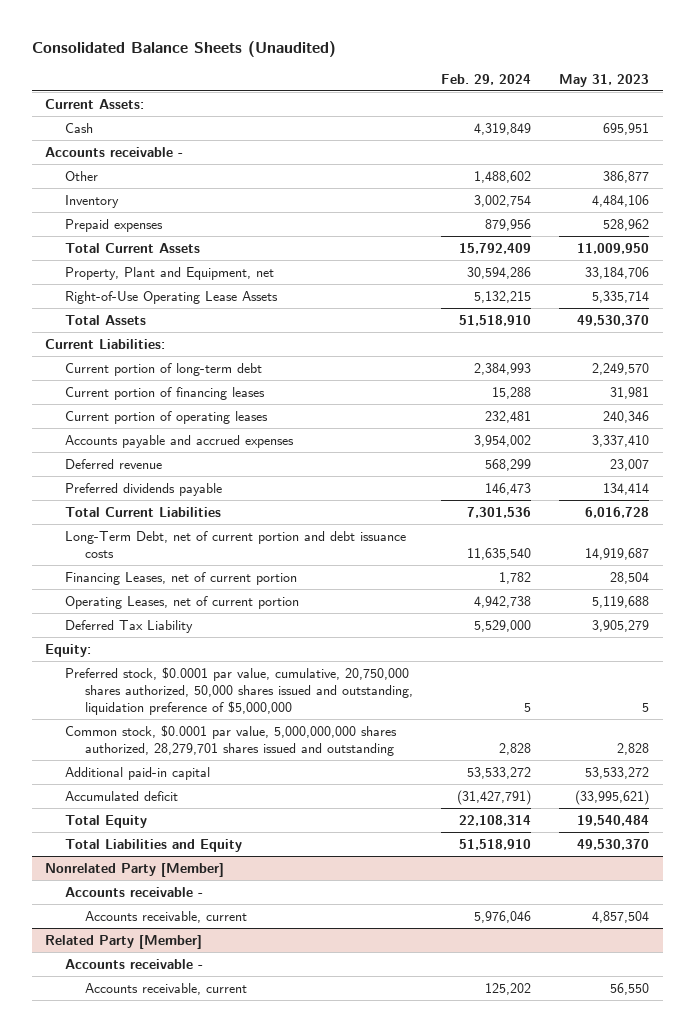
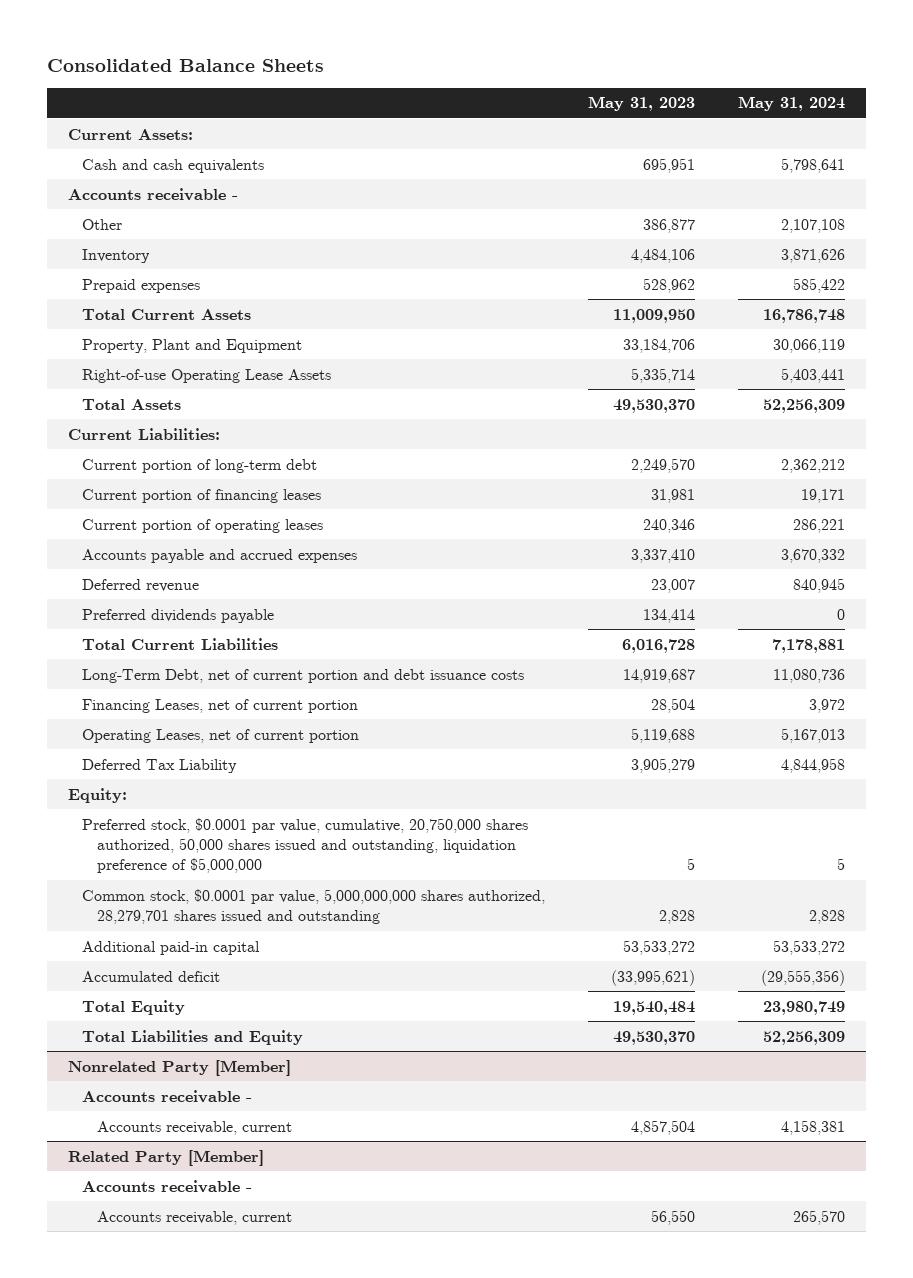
- Consolidated Balance Sheets (Unaudited)
+ Consolidated Balance Sheets
- | Feb. 29, 2024 | May 31, 2023
+ | May 31, 2023 | May 31, 2024
- Cash | 4,319,849 | 695,951
+ Cash and cash equivalents | 695,951 | 5,798,641
- Property, Plant and Equipment, net | 30,594,286 | 33,184,706
- Right-of-Use Operating Lease Assets | 5,132,215 | 5,335,714
+ Property, Plant and Equipment | 33,184,706 | 30,066,119
+ Right-of-use Operating Lease Assets | 5,335,714 | 5,403,441

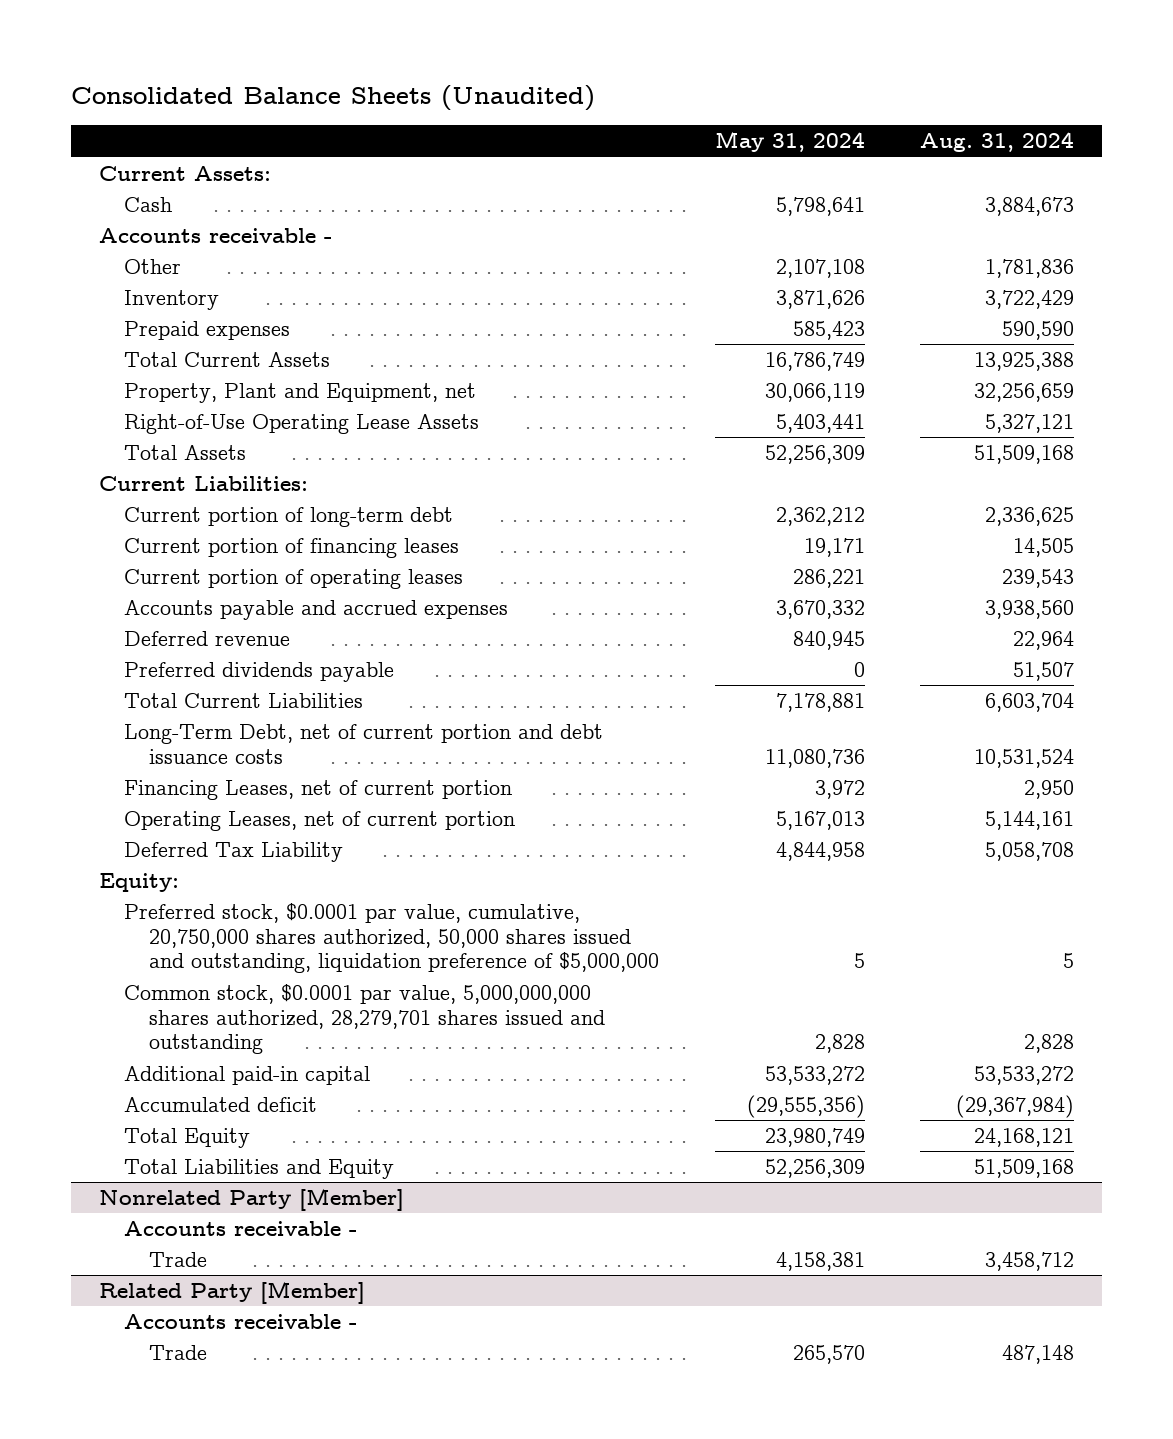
- Consolidated Balance Sheets
+ Consolidated Balance Sheets (Unaudited)
- | May 31, 2023 | May 31, 2024
+ | May 31, 2024 | Aug. 31, 2024
- Cash and cash equivalents | 695,951 | 5,798,641
+ Cash | 5,798,641 | 3,884,673
- Prepaid expenses | 528,962 | 585,422
- Total Current Assets | 11,009,950 | 16,786,748
- Property, Plant and Equipment | 33,184,706 | 30,066,119
- Right-of-use Operating Lease Assets | 5,335,714 | 5,403,441
+ Prepaid expenses | 585,423 | 590,590
+ Total Current Assets | 16,786,749 | 13,925,388
+ Property, Plant and Equipment, net | 30,066,119 | 32,256,659
+ Right-of-Use Operating Lease Assets | 5,403,441 | 5,327,121
@ Nonrelated Party [Member]
- Accounts receivable, current | 4,857,504 | 4,158,381
+ Trade | 4,158,381 | 3,458,712
@ Related Party [Member]
- Accounts receivable, current | 56,550 | 265,570
+ Trade | 265,570 | 487,148

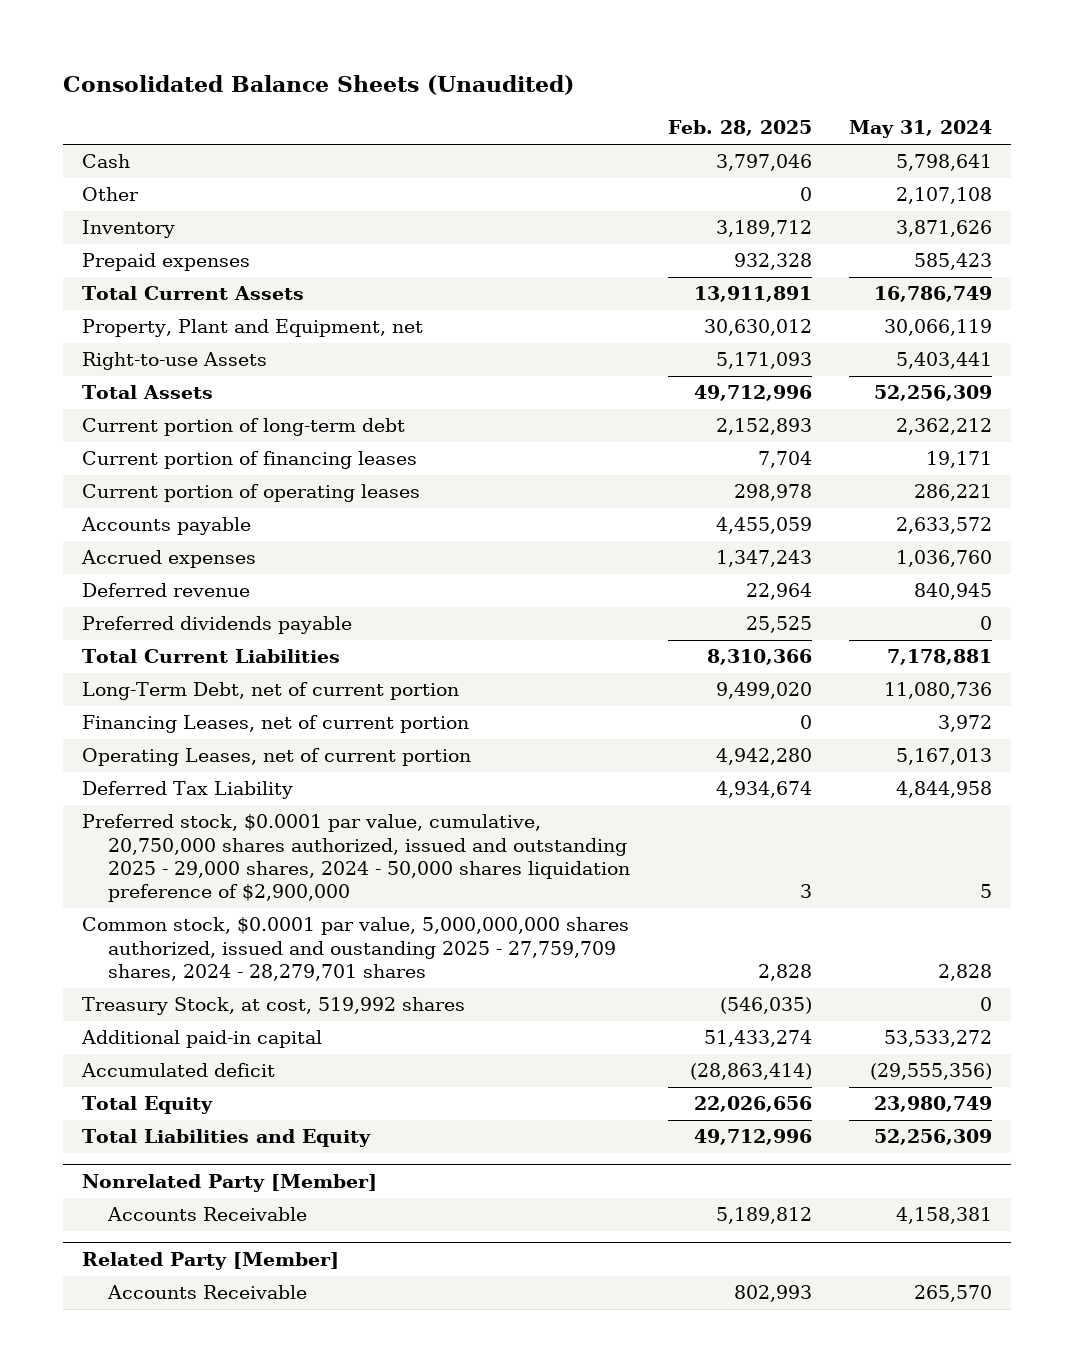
- | May 31, 2024 | Aug. 31, 2024
+ | Feb. 28, 2025 | May 31, 2024
- Current Assets:
- Accounts receivable -
- Right-of-Use Operating Lease Assets | 5,403,441 | 5,327,121
+ Right-to-use Assets | 5,171,093 | 5,403,441
- Current Liabilities:
- Accounts payable and accrued expenses | 3,670,332 | 3,938,560
+ Accounts payable | 4,455,059 | 2,633,572
+ Accrued expenses | 1,347,243 | 1,036,760
- Long-Term Debt, net of current portion and debt issuance costs | 11,080,736 | 10,531,524
+ Long-Term Debt, net of current portion | 9,499,020 | 11,080,736
- Equity:
- Preferred stock, $0.0001 par value, cumulative, 20,750,000 shares authorized, 50,000 shares issued and outstanding, liquidation preference of $5,000,000 | 5 | 5
- Common stock, $0.0001 par value, 5,000,000,000 shares authorized, 28,279,701 shares issued and outstanding | 2,828 | 2,828
+ Preferred stock, $0.0001 par value, cumulative, 20,750,000 shares authorized, issued and outstanding 2025 - 29,000 shares, 2024 - 50,000 shares liquidation preference of $2,900,000 | 3 | 5
+ Common stock, $0.0001 par value, 5,000,000,000 shares authorized, issued and oustanding 2025 - 27,759,709 shares, 2024 - 28,279,701 shares | 2,828 | 2,828
+ Treasury Stock, at cost, 519,992 shares | (546,035) | 0
@ Nonrelated Party [Member]
- Accounts receivable -
- Trade | 4,158,381 | 3,458,712
+ Accounts Receivable | 5,189,812 | 4,158,381
@ Related Party [Member]
- Accounts receivable -
- Trade | 265,570 | 487,148
+ Accounts Receivable | 802,993 | 265,570

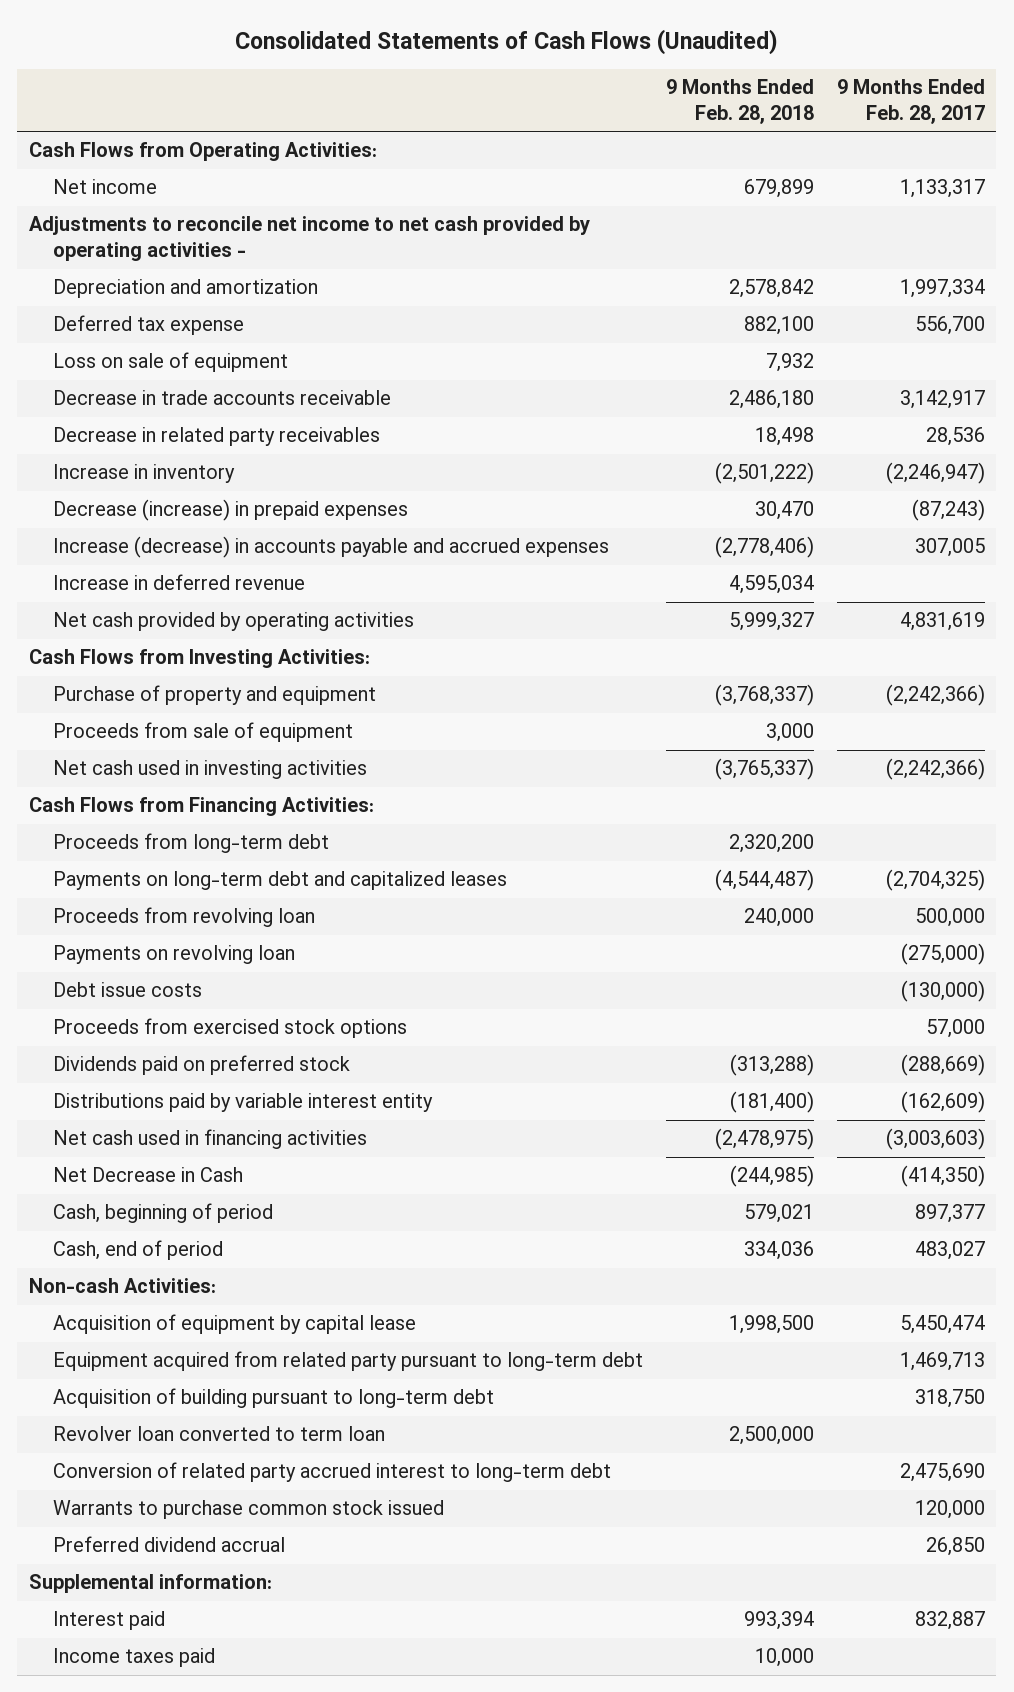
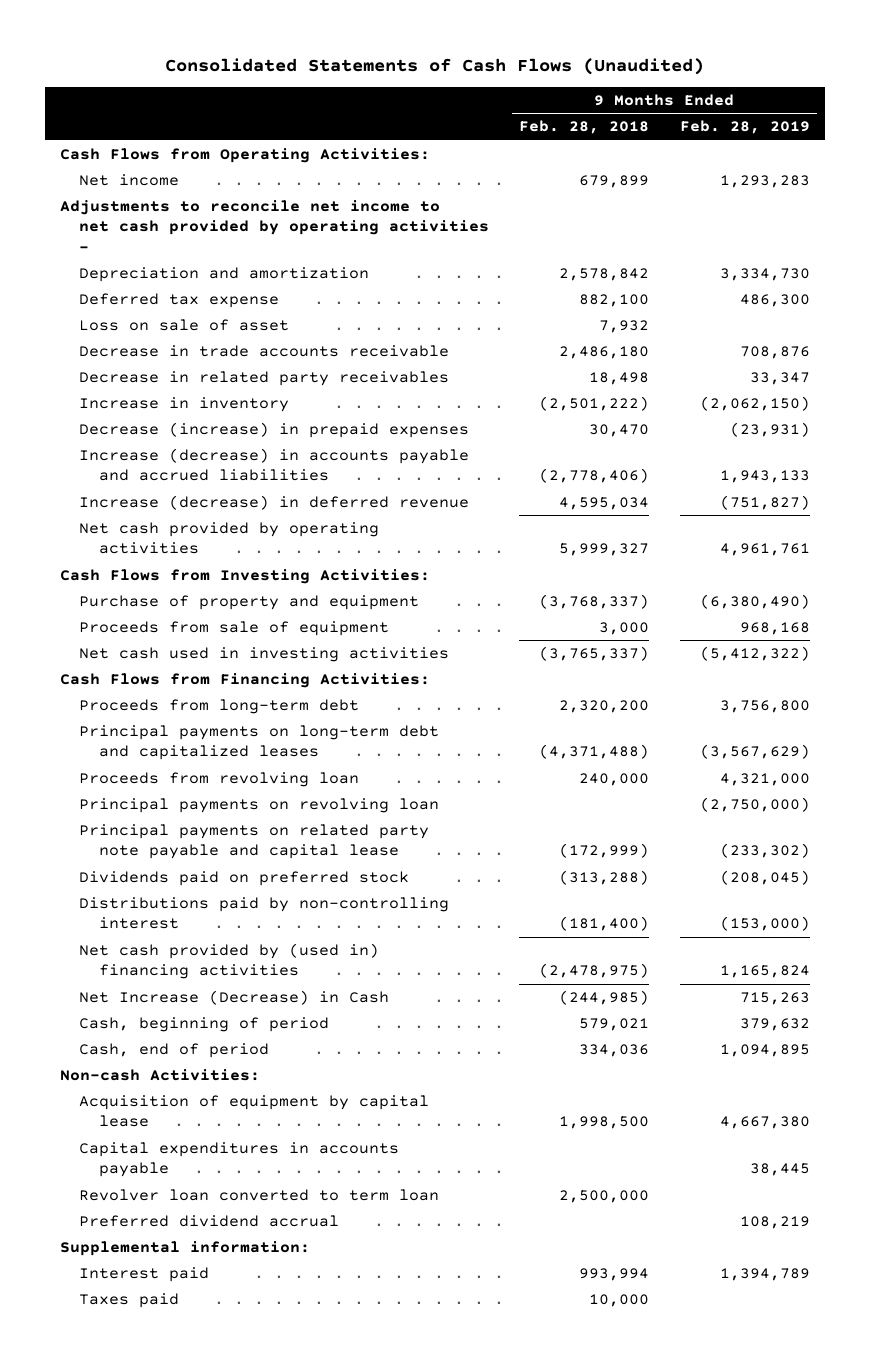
- | 9 Months Ended Feb. 28, 2018 | 9 Months Ended Feb. 28, 2017
+ | 9 Months Ended Feb. 28, 2018 | 9 Months Ended Feb. 28, 2019
- Loss on sale of equipment | 7,932 |
+ Loss on sale of asset | 7,932 |
- Increase (decrease) in accounts payable and accrued expenses | (2,778,406) | 307,005
- Increase in deferred revenue | 4,595,034 |
+ Increase (decrease) in accounts payable and accrued liabilities | (2,778,406) | 1,943,133
+ Increase (decrease) in deferred revenue | 4,595,034 | (751,827)
- Payments on long-term debt and capitalized leases | (4,544,487) | (2,704,325)
+ Principal payments on long-term debt and capitalized leases | (4,371,488) | (3,567,629)
- Payments on revolving loan | | (275,000)
- Debt issue costs | | (130,000)
- Proceeds from exercised stock options | | 57,000
+ Principal payments on revolving loan | | (2,750,000)
+ Principal payments on related party note payable and capital lease | (172,999) | (233,302)
- Distributions paid by variable interest entity | (181,400) | (162,609)
- Net cash used in financing activities | (2,478,975) | (3,003,603)
- Net Decrease in Cash | (244,985) | (414,350)
+ Distributions paid by non-controlling interest | (181,400) | (153,000)
+ Net cash provided by (used in) financing activities | (2,478,975) | 1,165,824
+ Net Increase (Decrease) in Cash | (244,985) | 715,263
- Equipment acquired from related party pursuant to long-term debt | | 1,469,713
- Acquisition of building pursuant to long-term debt | | 318,750
+ Capital expenditures in accounts payable | | 38,445
- Conversion of related party accrued interest to long-term debt | | 2,475,690
- Warrants to purchase common stock issued | | 120,000
- Interest paid | 993,394 | 832,887
- Income taxes paid | 10,000 |
+ Interest paid | 993,994 | 1,394,789
+ Taxes paid | 10,000 |

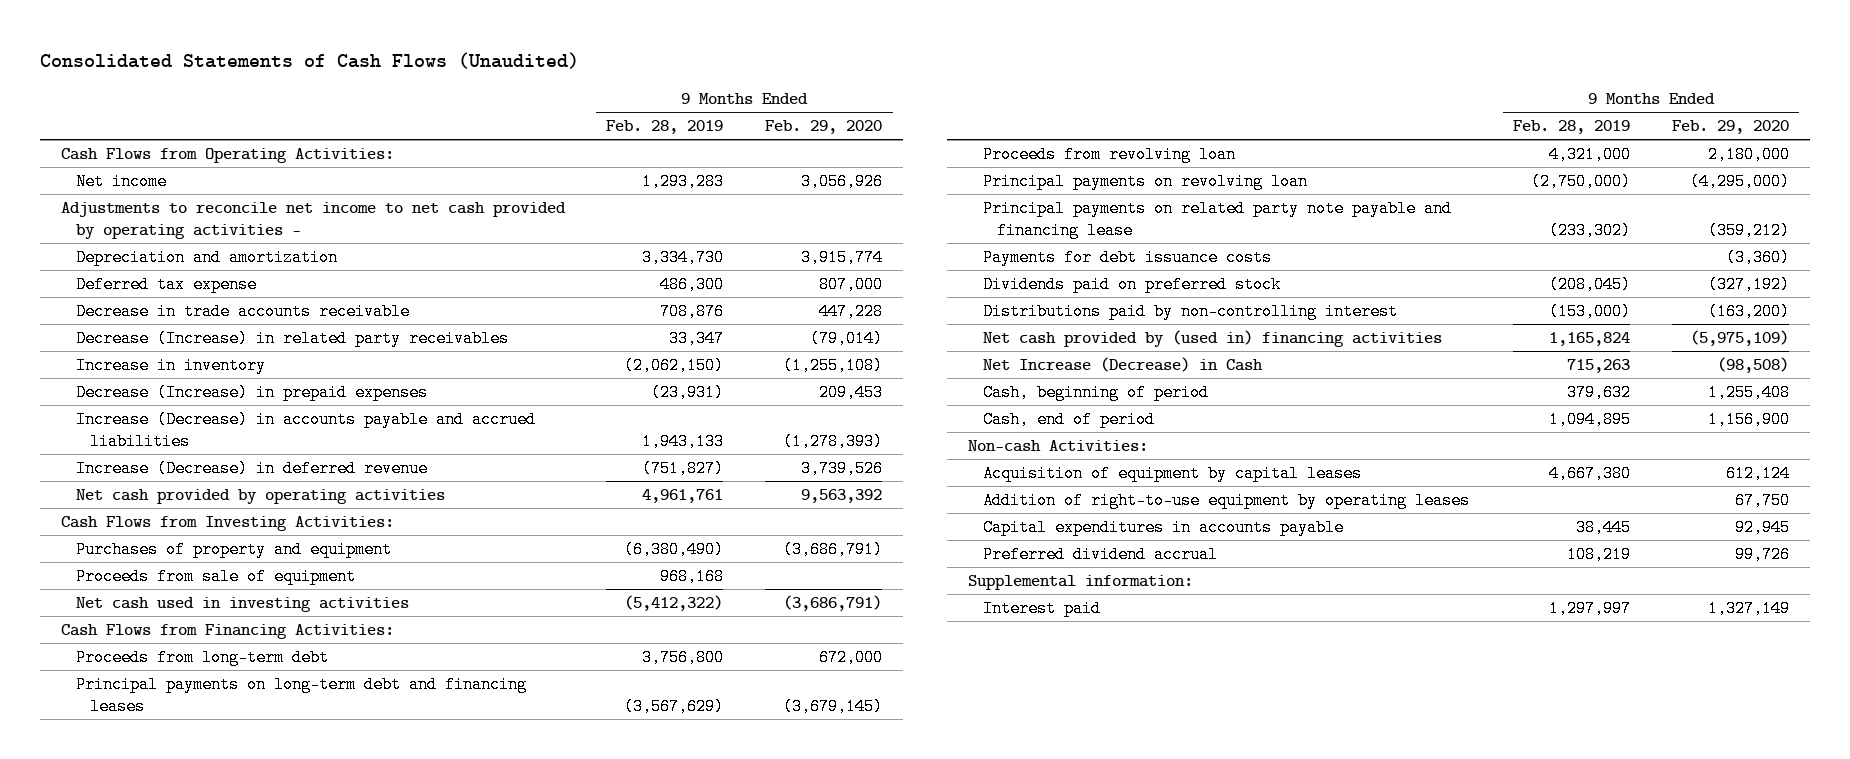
- | 9 Months Ended Feb. 28, 2018 | 9 Months Ended Feb. 28, 2019
+ | 9 Months Ended Feb. 28, 2019 | 9 Months Ended Feb. 29, 2020
- Loss on sale of asset | 7,932 |
- Decrease in related party receivables | 18,498 | 33,347
+ Decrease (Increase) in related party receivables | 33,347 | (79,014)
- Decrease (increase) in prepaid expenses | 30,470 | (23,931)
- Increase (decrease) in accounts payable and accrued liabilities | (2,778,406) | 1,943,133
- Increase (decrease) in deferred revenue | 4,595,034 | (751,827)
+ Decrease (Increase) in prepaid expenses | (23,931) | 209,453
+ Increase (Decrease) in accounts payable and accrued liabilities | 1,943,133 | (1,278,393)
+ Increase (Decrease) in deferred revenue | (751,827) | 3,739,526
- Purchase of property and equipment | (3,768,337) | (6,380,490)
+ Purchases of property and equipment | (6,380,490) | (3,686,791)
- Principal payments on long-term debt and capitalized leases | (4,371,488) | (3,567,629)
+ Principal payments on long-term debt and financing leases | (3,567,629) | (3,679,145)
- Principal payments on related party note payable and capital lease | (172,999) | (233,302)
+ Principal payments on related party note payable and financing lease | (233,302) | (359,212)
+ Payments for debt issuance costs | | (3,360)
- Acquisition of equipment by capital lease | 1,998,500 | 4,667,380
+ Acquisition of equipment by capital leases | 4,667,380 | 612,124
+ Addition of right-to-use equipment by operating leases | | 67,750
- Revolver loan converted to term loan | 2,500,000 |
- Interest paid | 993,994 | 1,394,789
- Taxes paid | 10,000 |
+ Interest paid | 1,297,997 | 1,327,149

